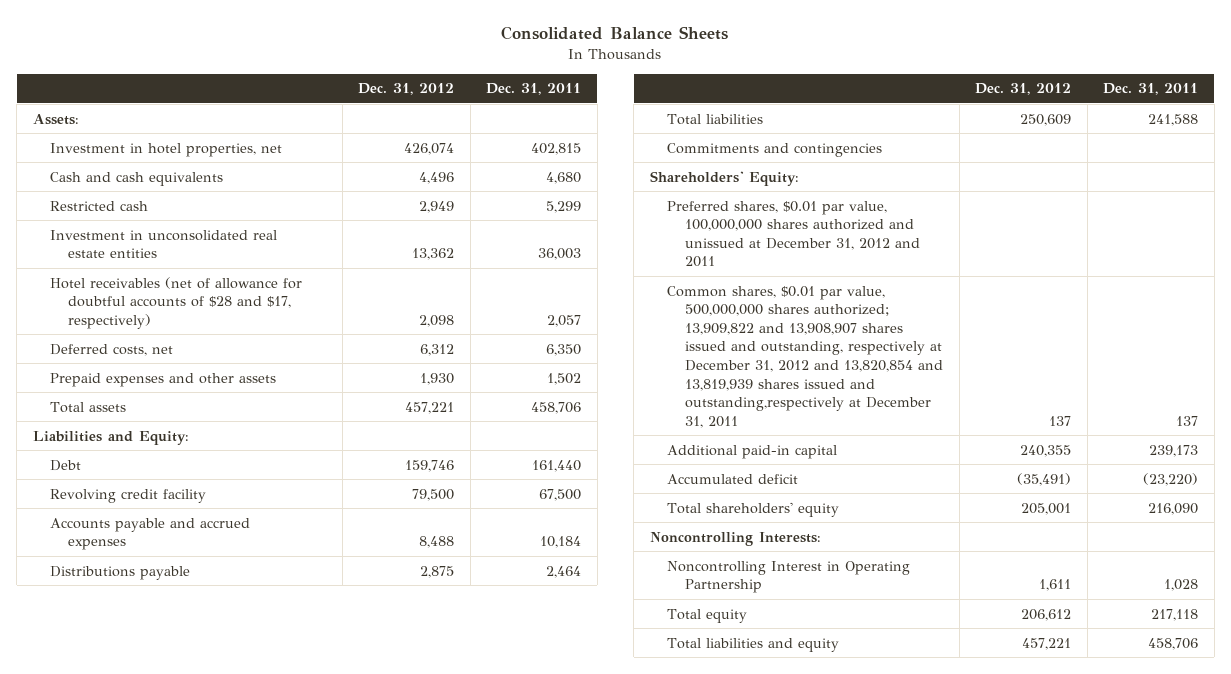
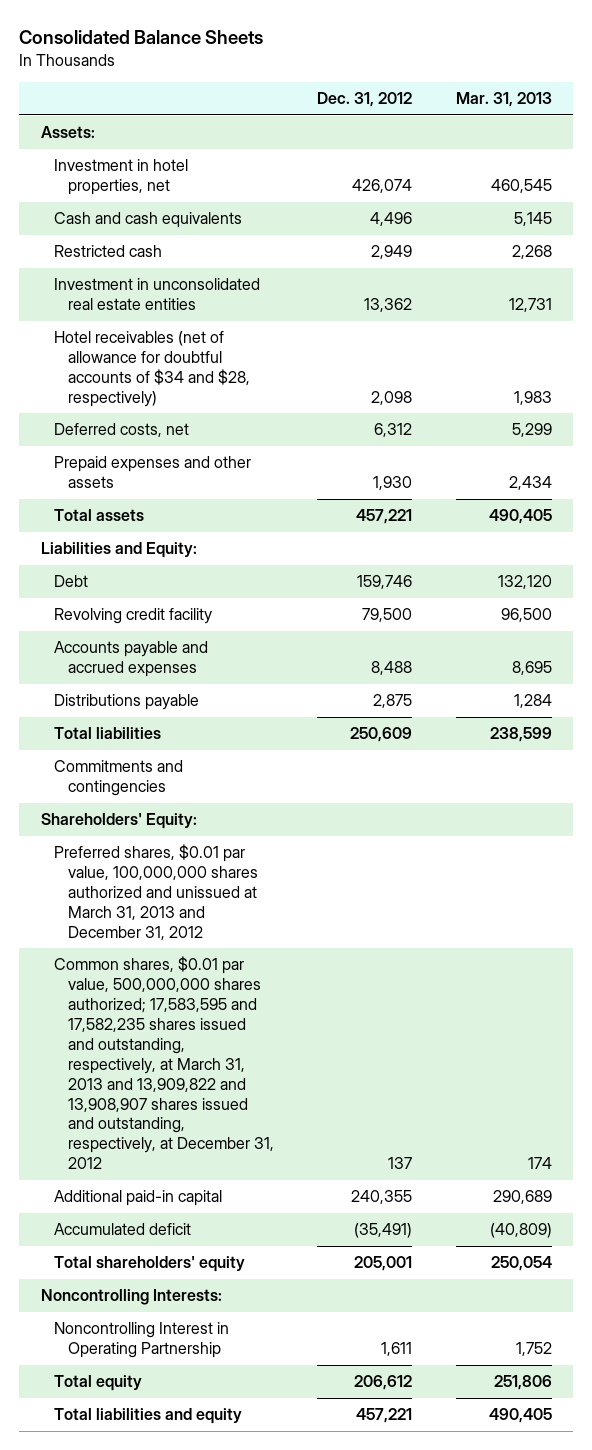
- | Dec. 31, 2012 | Dec. 31, 2011
+ | Dec. 31, 2012 | Mar. 31, 2013
- Hotel receivables (net of allowance for doubtful accounts of $28 and $17, respectively) | 2,098 | 2,057
+ Hotel receivables (net of allowance for doubtful accounts of $34 and $28, respectively) | 2,098 | 1,983
- Preferred shares, $0.01 par value, 100,000,000 shares authorized and unissued at December 31, 2012 and 2011
- Common shares, $0.01 par value, 500,000,000 shares authorized; 13,909,822 and 13,908,907 shares issued and outstanding, respectively at December 31, 2012 and 13,820,854 and 13,819,939 shares issued and outstanding,respectively at December 31, 2011 | 137 | 137
+ Preferred shares, $0.01 par value, 100,000,000 shares authorized and unissued at March 31, 2013 and December 31, 2012
+ Common shares, $0.01 par value, 500,000,000 shares authorized; 17,583,595 and 17,582,235 shares issued and outstanding, respectively, at March 31, 2013 and 13,909,822 and 13,908,907 shares issued and outstanding, respectively, at December 31, 2012 | 137 | 174

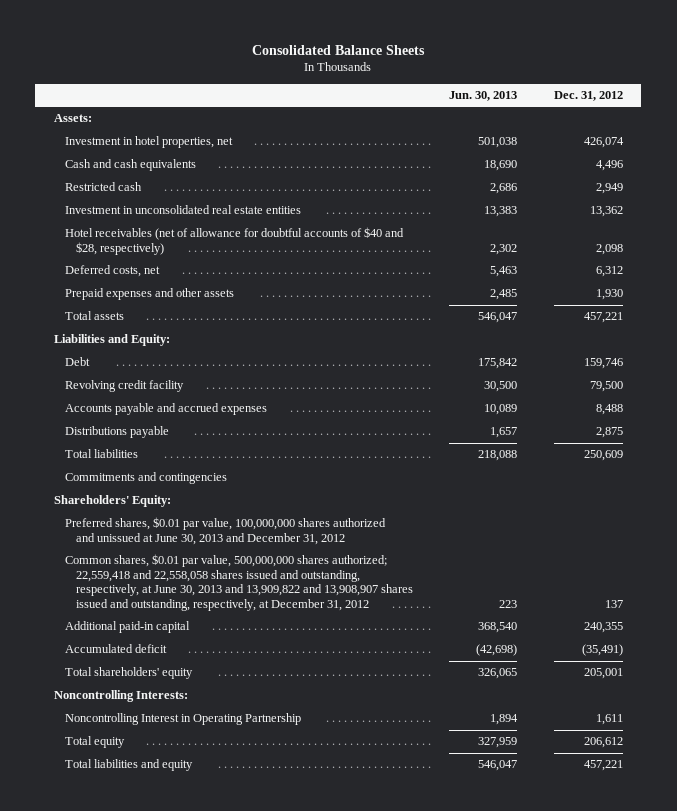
- | Dec. 31, 2012 | Mar. 31, 2013
+ | Jun. 30, 2013 | Dec. 31, 2012
- Hotel receivables (net of allowance for doubtful accounts of $34 and $28, respectively) | 2,098 | 1,983
+ Hotel receivables (net of allowance for doubtful accounts of $40 and $28, respectively) | 2,302 | 2,098
- Preferred shares, $0.01 par value, 100,000,000 shares authorized and unissued at March 31, 2013 and December 31, 2012
- Common shares, $0.01 par value, 500,000,000 shares authorized; 17,583,595 and 17,582,235 shares issued and outstanding, respectively, at March 31, 2013 and 13,909,822 and 13,908,907 shares issued and outstanding, respectively, at December 31, 2012 | 137 | 174
+ Preferred shares, $0.01 par value, 100,000,000 shares authorized and unissued at June 30, 2013 and December 31, 2012
+ Common shares, $0.01 par value, 500,000,000 shares authorized; 22,559,418 and 22,558,058 shares issued and outstanding, respectively, at June 30, 2013 and 13,909,822 and 13,908,907 shares issued and outstanding, respectively, at December 31, 2012 | 223 | 137

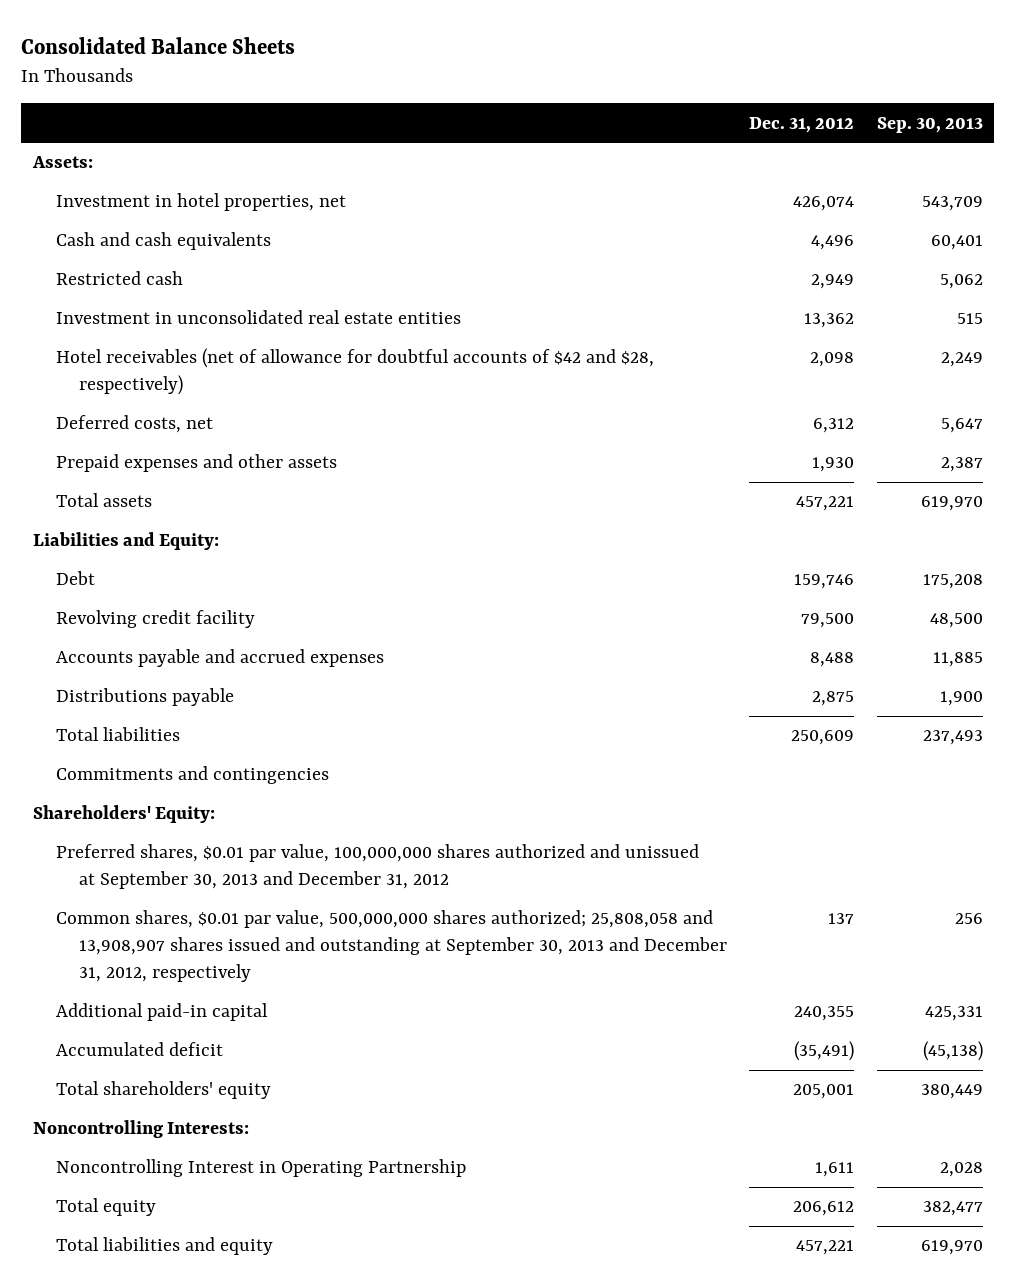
- | Jun. 30, 2013 | Dec. 31, 2012
+ | Dec. 31, 2012 | Sep. 30, 2013
- Hotel receivables (net of allowance for doubtful accounts of $40 and $28, respectively) | 2,302 | 2,098
+ Hotel receivables (net of allowance for doubtful accounts of $42 and $28, respectively) | 2,098 | 2,249
- Preferred shares, $0.01 par value, 100,000,000 shares authorized and unissued at June 30, 2013 and December 31, 2012
- Common shares, $0.01 par value, 500,000,000 shares authorized; 22,559,418 and 22,558,058 shares issued and outstanding, respectively, at June 30, 2013 and 13,909,822 and 13,908,907 shares issued and outstanding, respectively, at December 31, 2012 | 223 | 137
+ Preferred shares, $0.01 par value, 100,000,000 shares authorized and unissued at September 30, 2013 and December 31, 2012
+ Common shares, $0.01 par value, 500,000,000 shares authorized; 25,808,058 and 13,908,907 shares issued and outstanding at September 30, 2013 and December 31, 2012, respectively | 137 | 256

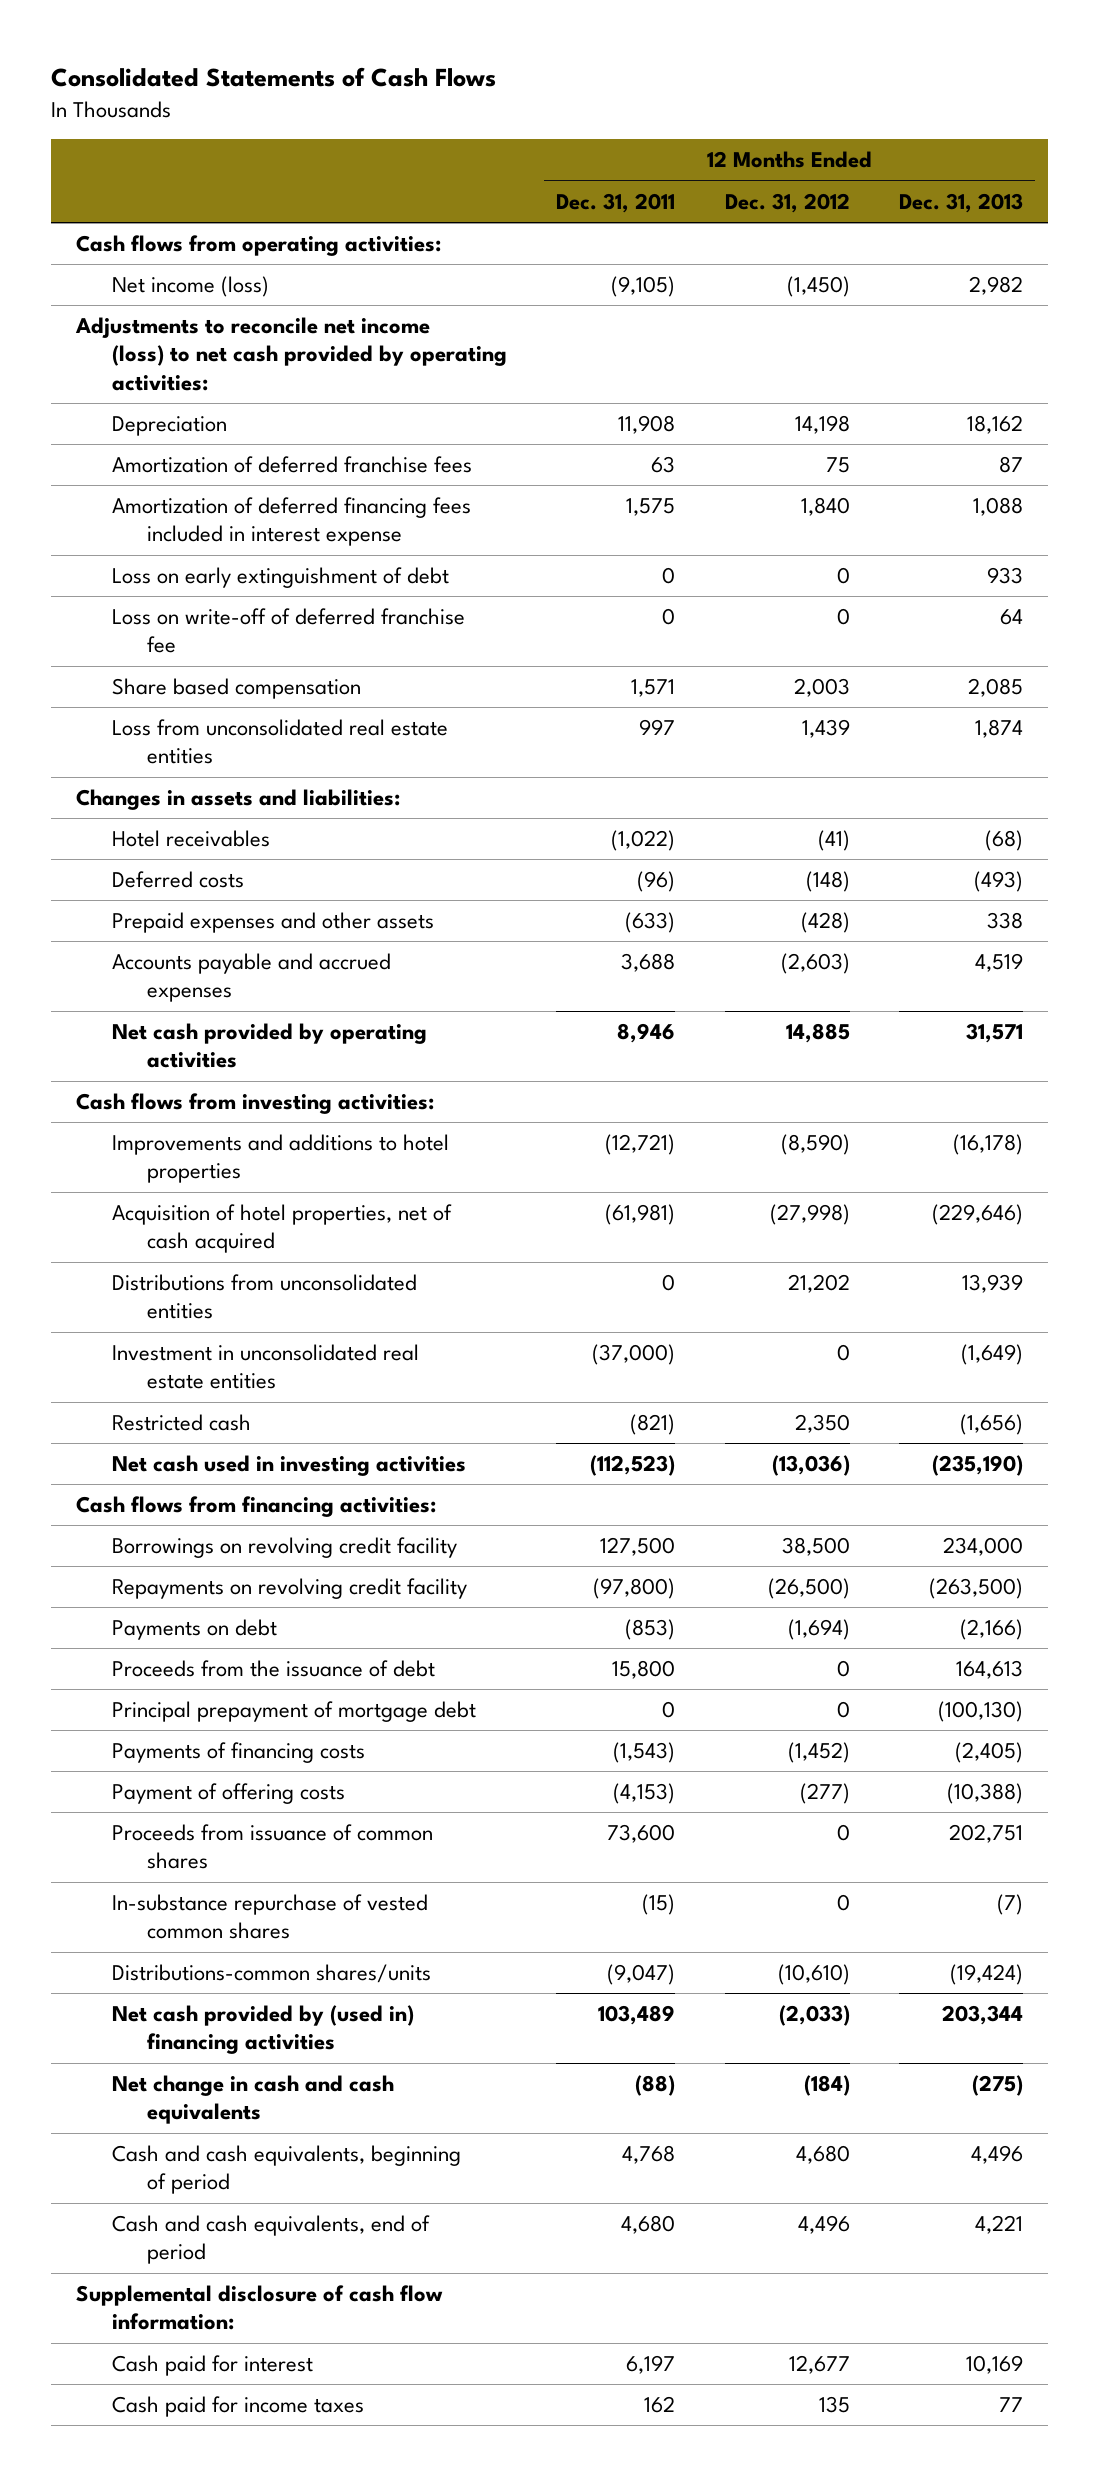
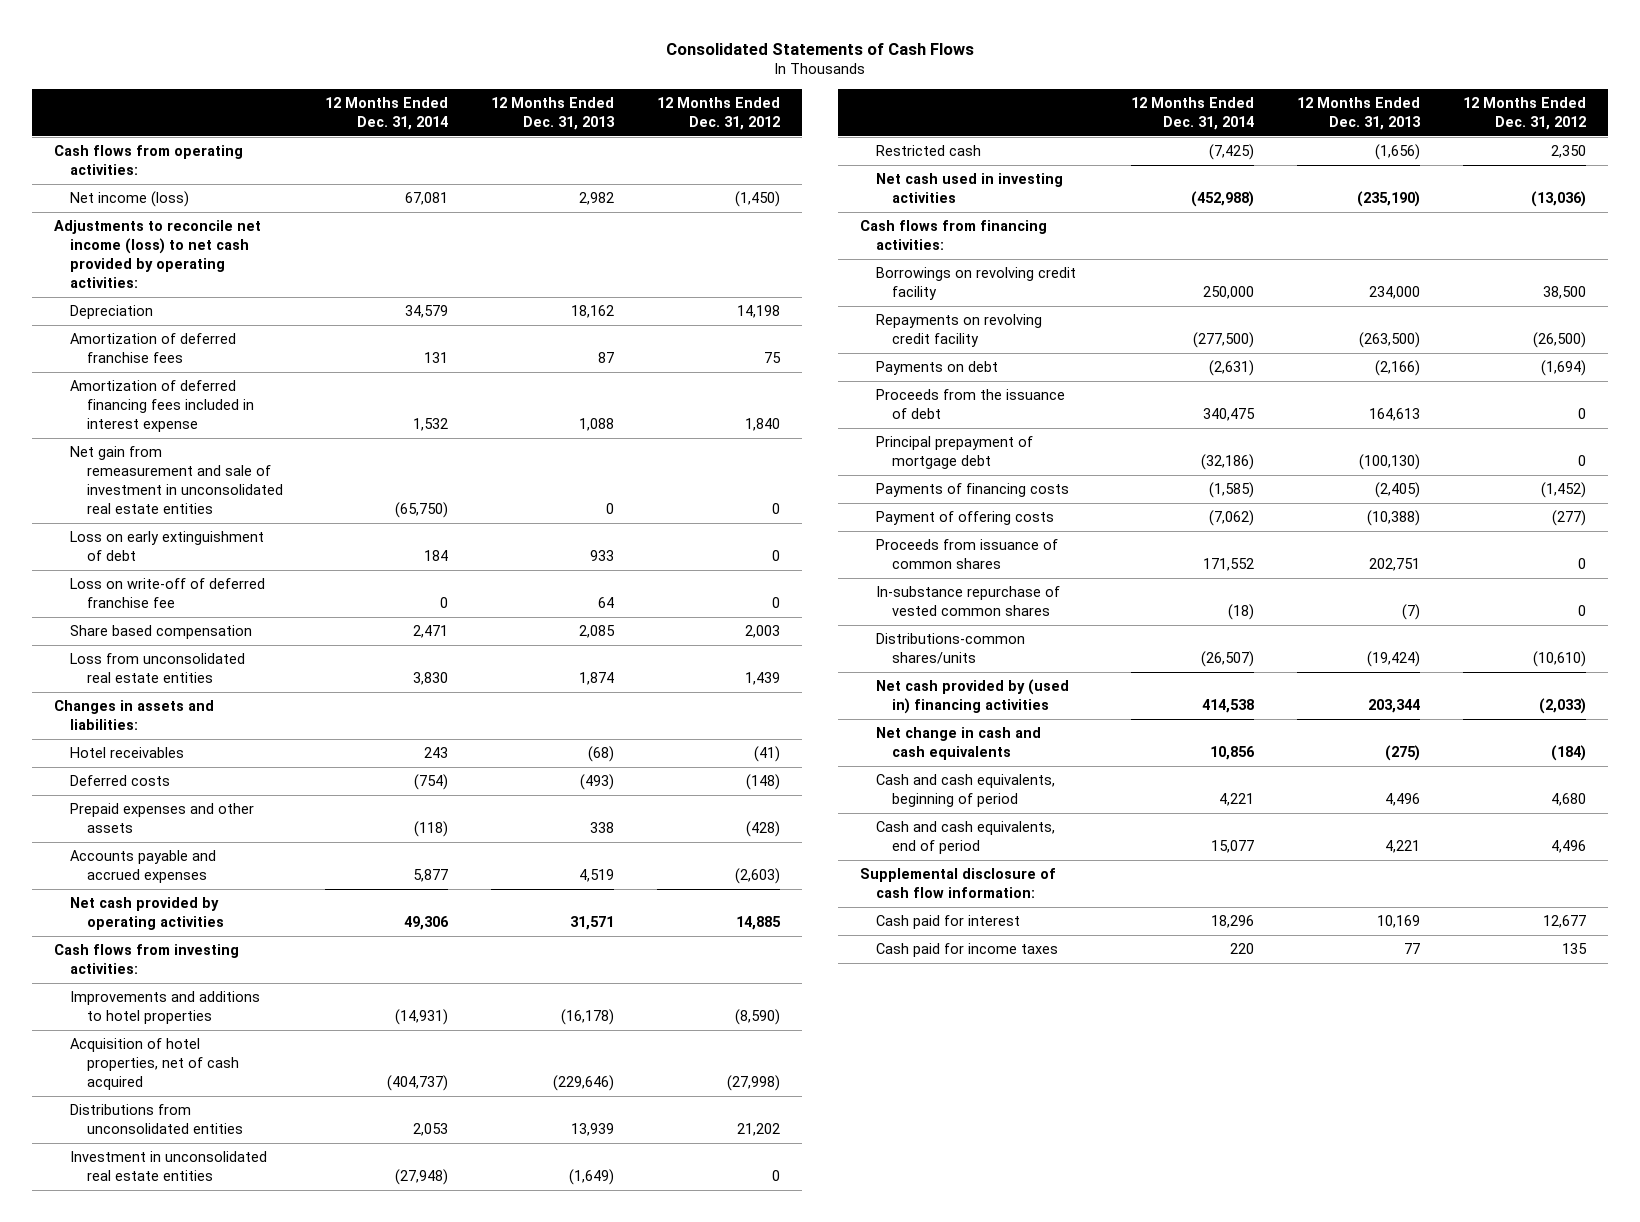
- | 12 Months Ended Dec. 31, 2011 | 12 Months Ended Dec. 31, 2012 | 12 Months Ended Dec. 31, 2013
+ | 12 Months Ended Dec. 31, 2014 | 12 Months Ended Dec. 31, 2013 | 12 Months Ended Dec. 31, 2012
+ Net gain from remeasurement and sale of investment in unconsolidated real estate entities | (65,750) | 0 | 0

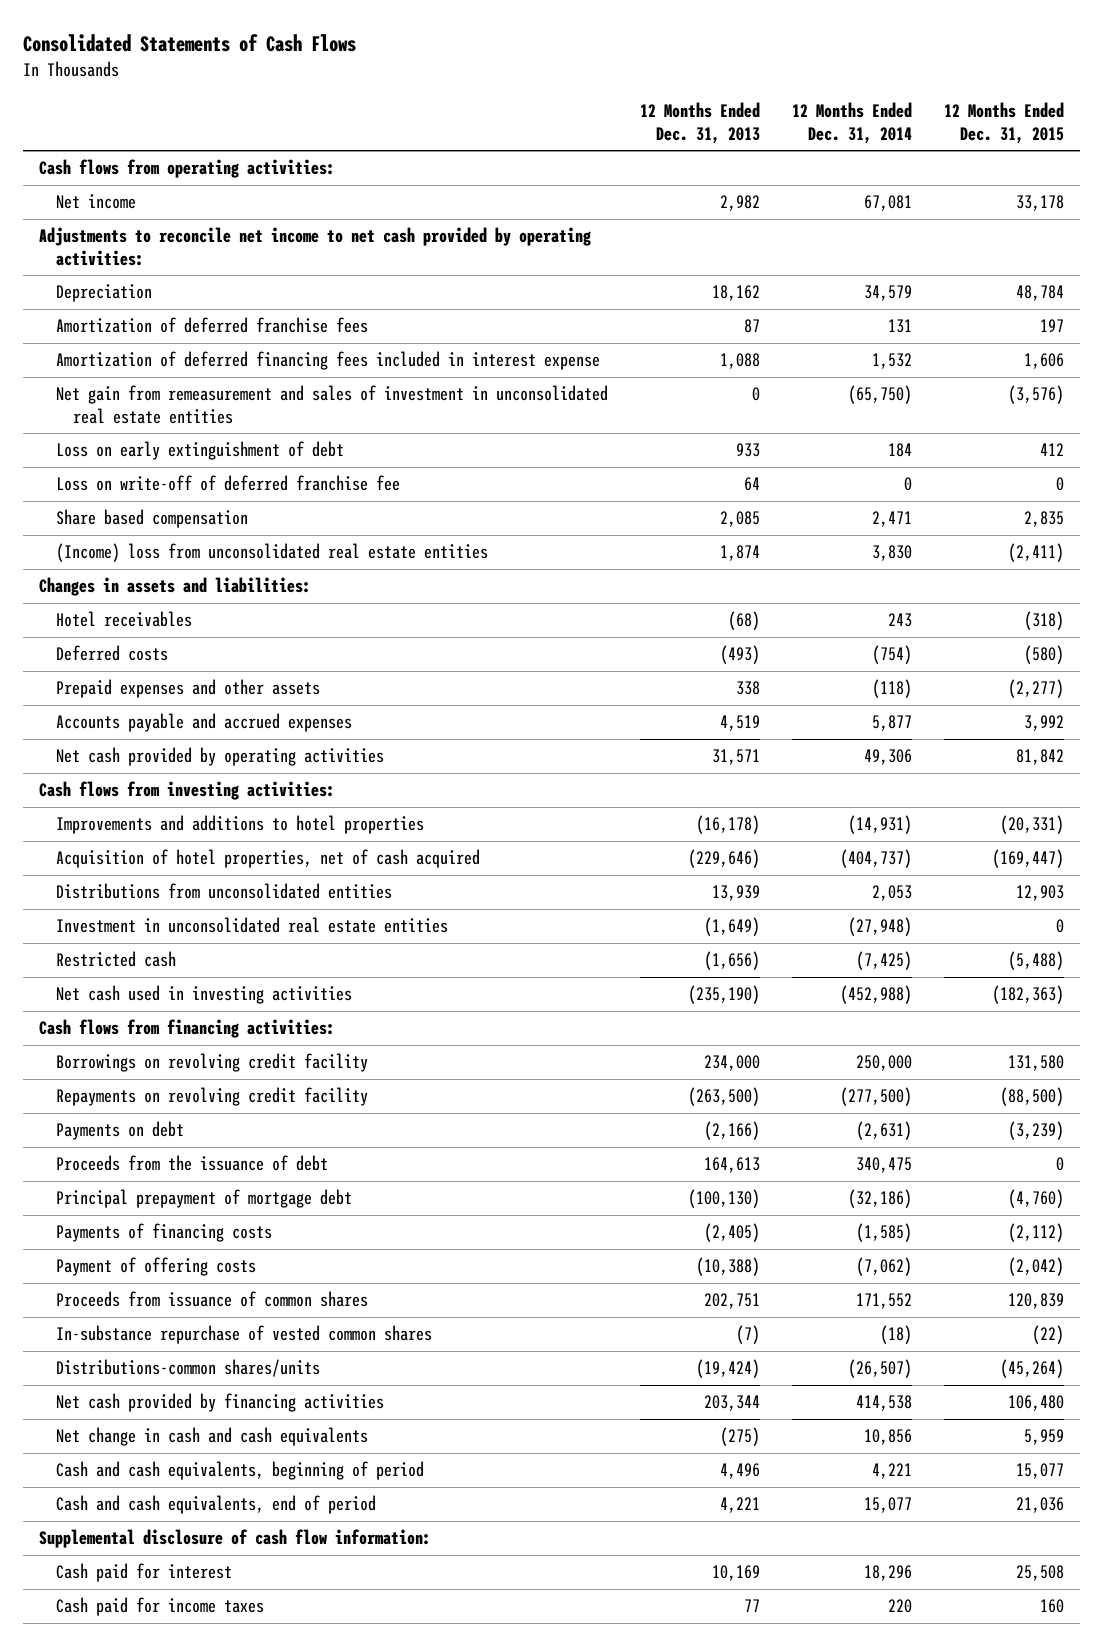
- | 12 Months Ended Dec. 31, 2014 | 12 Months Ended Dec. 31, 2013 | 12 Months Ended Dec. 31, 2012
+ | 12 Months Ended Dec. 31, 2013 | 12 Months Ended Dec. 31, 2014 | 12 Months Ended Dec. 31, 2015
- Net income (loss) | 67,081 | 2,982 | (1,450)
- Adjustments to reconcile net income (loss) to net cash provided by operating activities:
+ Net income | 2,982 | 67,081 | 33,178
+ Adjustments to reconcile net income to net cash provided by operating activities:
- Net gain from remeasurement and sale of investment in unconsolidated real estate entities | (65,750) | 0 | 0
+ Net gain from remeasurement and sales of investment in unconsolidated real estate entities | 0 | (65,750) | (3,576)
- Loss from unconsolidated real estate entities | 3,830 | 1,874 | 1,439
+ (Income) loss from unconsolidated real estate entities | 1,874 | 3,830 | (2,411)
- Net cash provided by (used in) financing activities | 414,538 | 203,344 | (2,033)
+ Net cash provided by financing activities | 203,344 | 414,538 | 106,480

